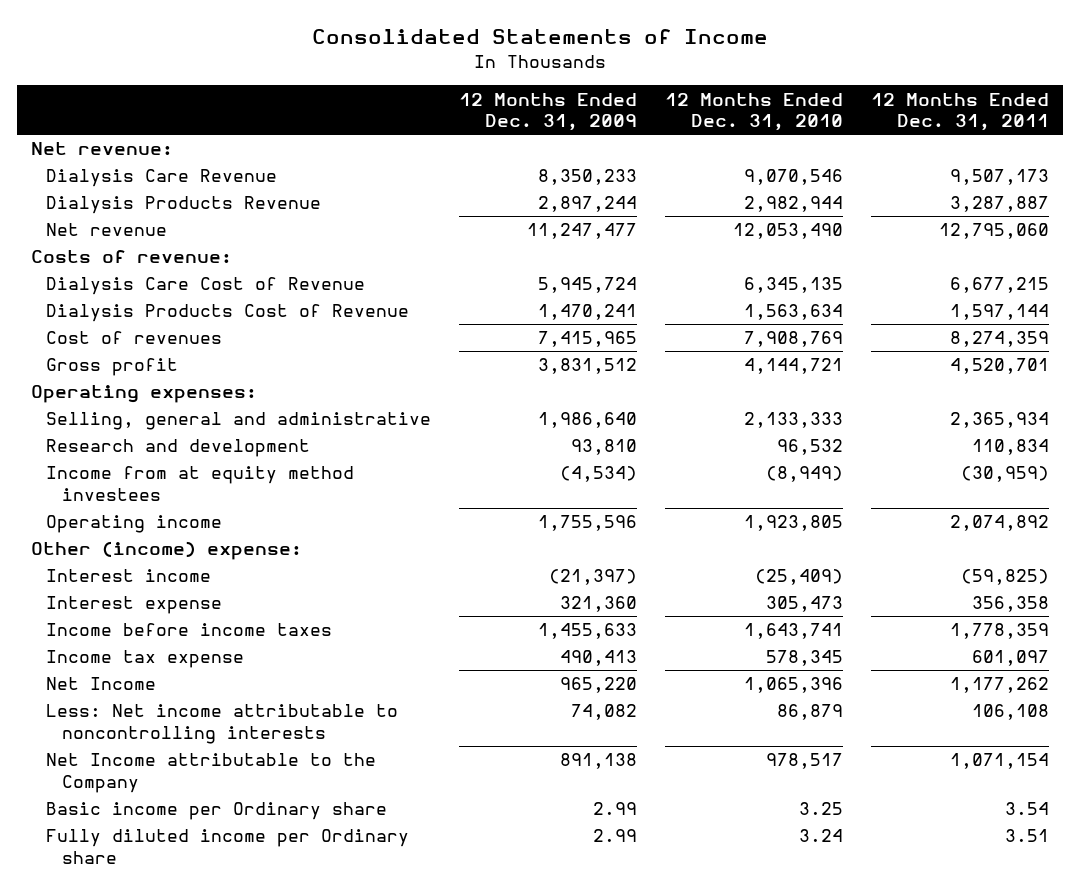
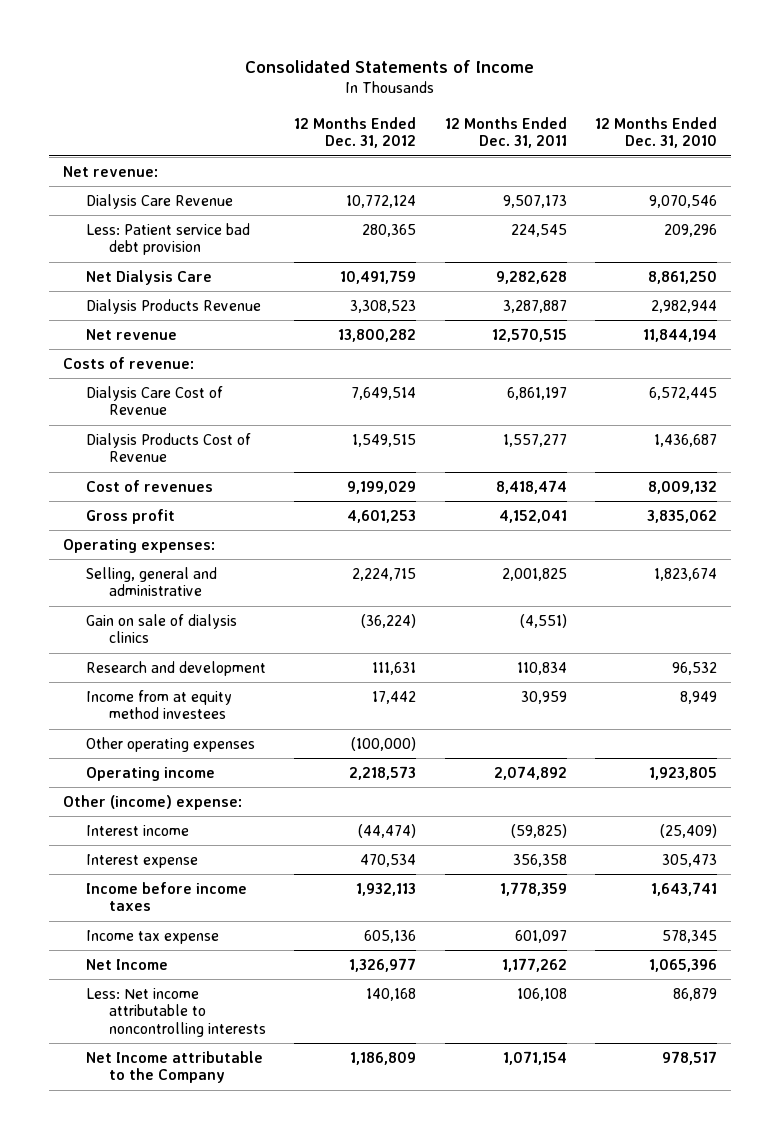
- | 12 Months Ended Dec. 31, 2009 | 12 Months Ended Dec. 31, 2010 | 12 Months Ended Dec. 31, 2011
+ | 12 Months Ended Dec. 31, 2012 | 12 Months Ended Dec. 31, 2011 | 12 Months Ended Dec. 31, 2010
+ Less: Patient service bad debt provision | 280,365 | 224,545 | 209,296
+ Net Dialysis Care | 10,491,759 | 9,282,628 | 8,861,250
- Net revenue | 11,247,477 | 12,053,490 | 12,795,060
+ Net revenue | 13,800,282 | 12,570,515 | 11,844,194
- Dialysis Care Cost of Revenue | 5,945,724 | 6,345,135 | 6,677,215
- Dialysis Products Cost of Revenue | 1,470,241 | 1,563,634 | 1,597,144
- Cost of revenues | 7,415,965 | 7,908,769 | 8,274,359
- Gross profit | 3,831,512 | 4,144,721 | 4,520,701
+ Dialysis Care Cost of Revenue | 7,649,514 | 6,861,197 | 6,572,445
+ Dialysis Products Cost of Revenue | 1,549,515 | 1,557,277 | 1,436,687
+ Cost of revenues | 9,199,029 | 8,418,474 | 8,009,132
+ Gross profit | 4,601,253 | 4,152,041 | 3,835,062
- Selling, general and administrative | 1,986,640 | 2,133,333 | 2,365,934
+ Selling, general and administrative | 2,224,715 | 2,001,825 | 1,823,674
+ Gain on sale of dialysis clinics | (36,224) | (4,551) |
- Income from at equity method investees | (4,534) | (8,949) | (30,959)
+ Income from at equity method investees | 17,442 | 30,959 | 8,949
+ Other operating expenses | (100,000) | |
- Basic income per Ordinary share | 2.99 | 3.25 | 3.54
- Fully diluted income per Ordinary share | 2.99 | 3.24 | 3.51

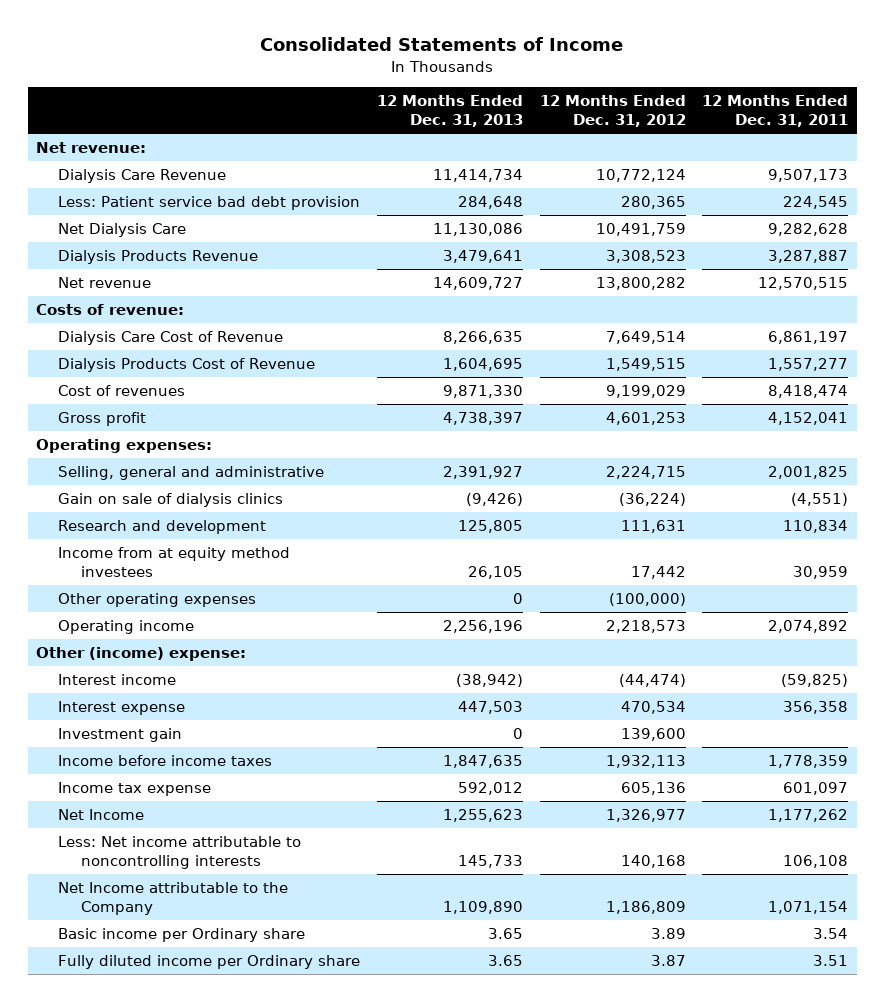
- | 12 Months Ended Dec. 31, 2012 | 12 Months Ended Dec. 31, 2011 | 12 Months Ended Dec. 31, 2010
+ | 12 Months Ended Dec. 31, 2013 | 12 Months Ended Dec. 31, 2012 | 12 Months Ended Dec. 31, 2011
+ Investment gain | 0 | 139,600 |
+ Basic income per Ordinary share | 3.65 | 3.89 | 3.54
+ Fully diluted income per Ordinary share | 3.65 | 3.87 | 3.51

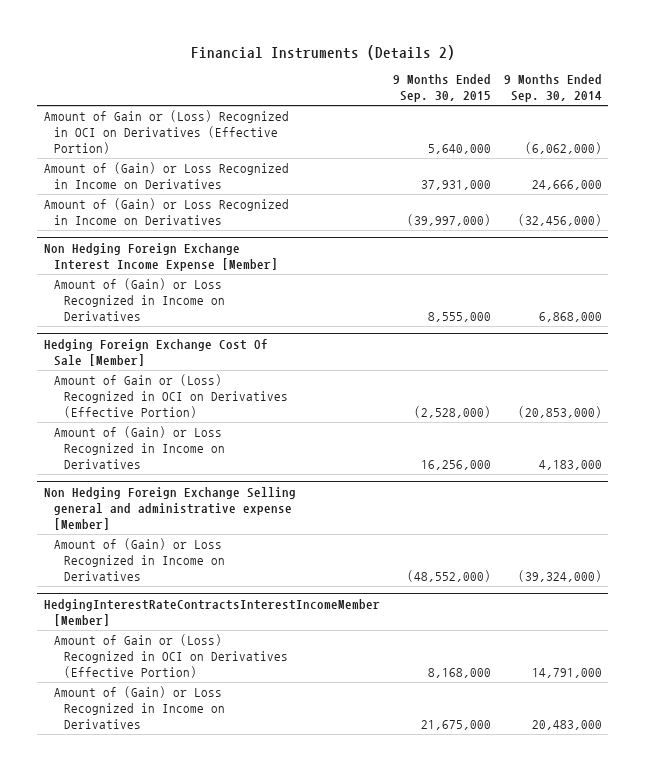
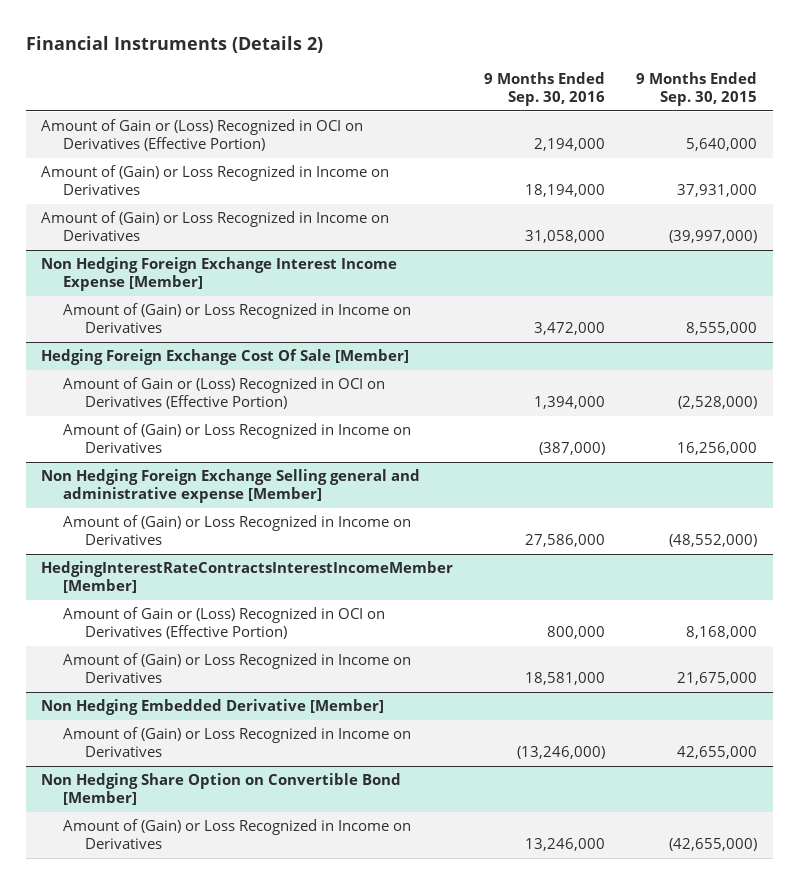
- | 9 Months Ended Sep. 30, 2015 | 9 Months Ended Sep. 30, 2014
+ | 9 Months Ended Sep. 30, 2016 | 9 Months Ended Sep. 30, 2015
+ Non Hedging Embedded Derivative [Member]
+ Amount of (Gain) or Loss Recognized in Income on Derivatives | (13,246,000) | 42,655,000
+ Non Hedging Share Option on Convertible Bond [Member]
+ Amount of (Gain) or Loss Recognized in Income on Derivatives | 13,246,000 | (42,655,000)

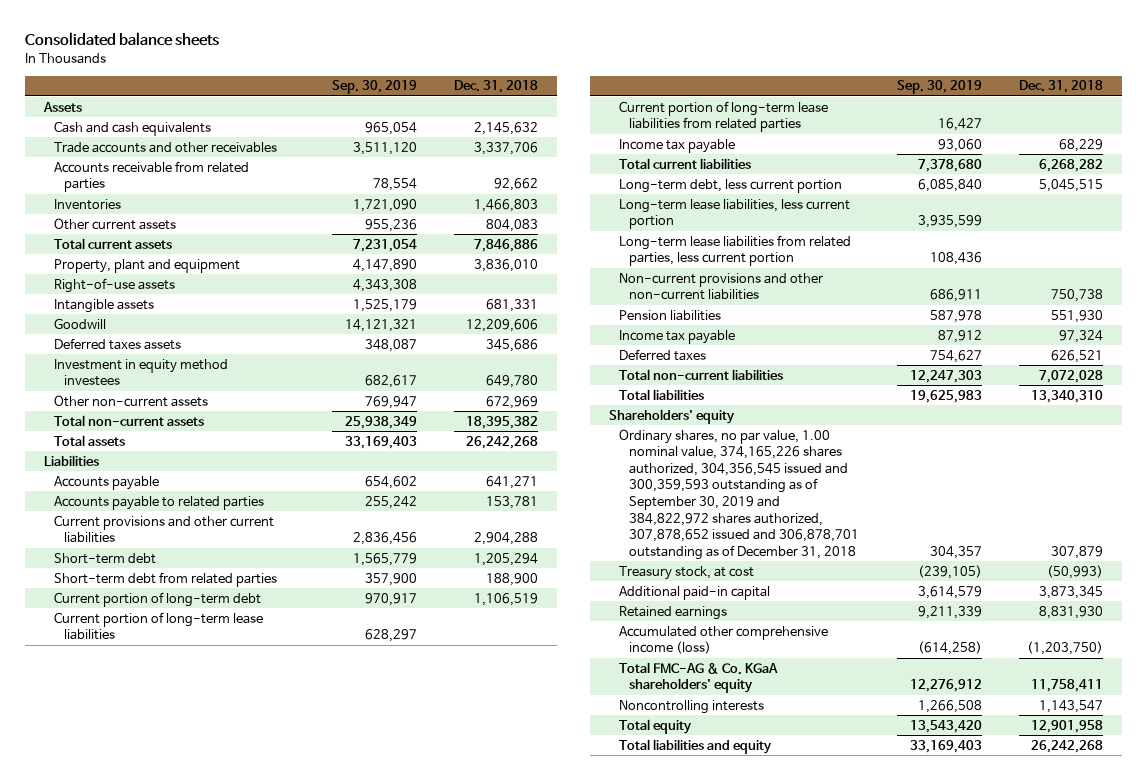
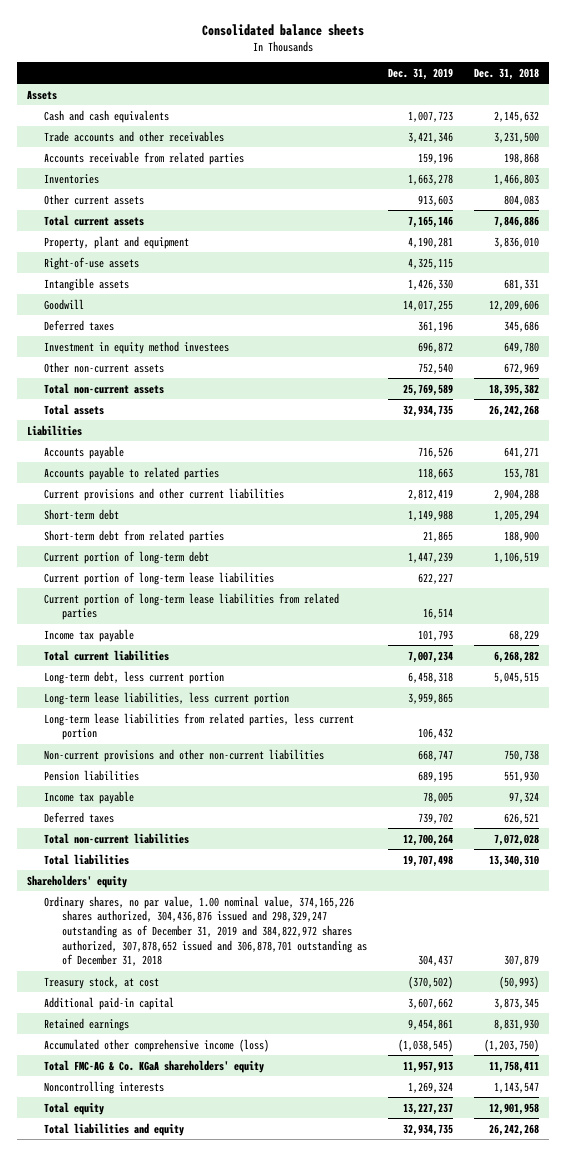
- | Sep. 30, 2019 | Dec. 31, 2018
+ | Dec. 31, 2019 | Dec. 31, 2018
- Trade accounts and other receivables | 3,511,120 | 3,337,706
- Accounts receivable from related parties | 78,554 | 92,662
+ Trade accounts and other receivables | 3,421,346 | 3,231,500
+ Accounts receivable from related parties | 159,196 | 198,868
- Deferred taxes assets | 348,087 | 345,686
+ Deferred taxes | 361,196 | 345,686
- Ordinary shares, no par value, 1.00 nominal value, 374,165,226 shares authorized, 304,356,545 issued and 300,359,593 outstanding as of September 30, 2019 and 384,822,972 shares authorized, 307,878,652 issued and 306,878,701 outstanding as of December 31, 2018 | 304,357 | 307,879
+ Ordinary shares, no par value, 1.00 nominal value, 374,165,226 shares authorized, 304,436,876 issued and 298,329,247 outstanding as of December 31, 2019 and 384,822,972 shares authorized, 307,878,652 issued and 306,878,701 outstanding as of December 31, 2018 | 304,437 | 307,879

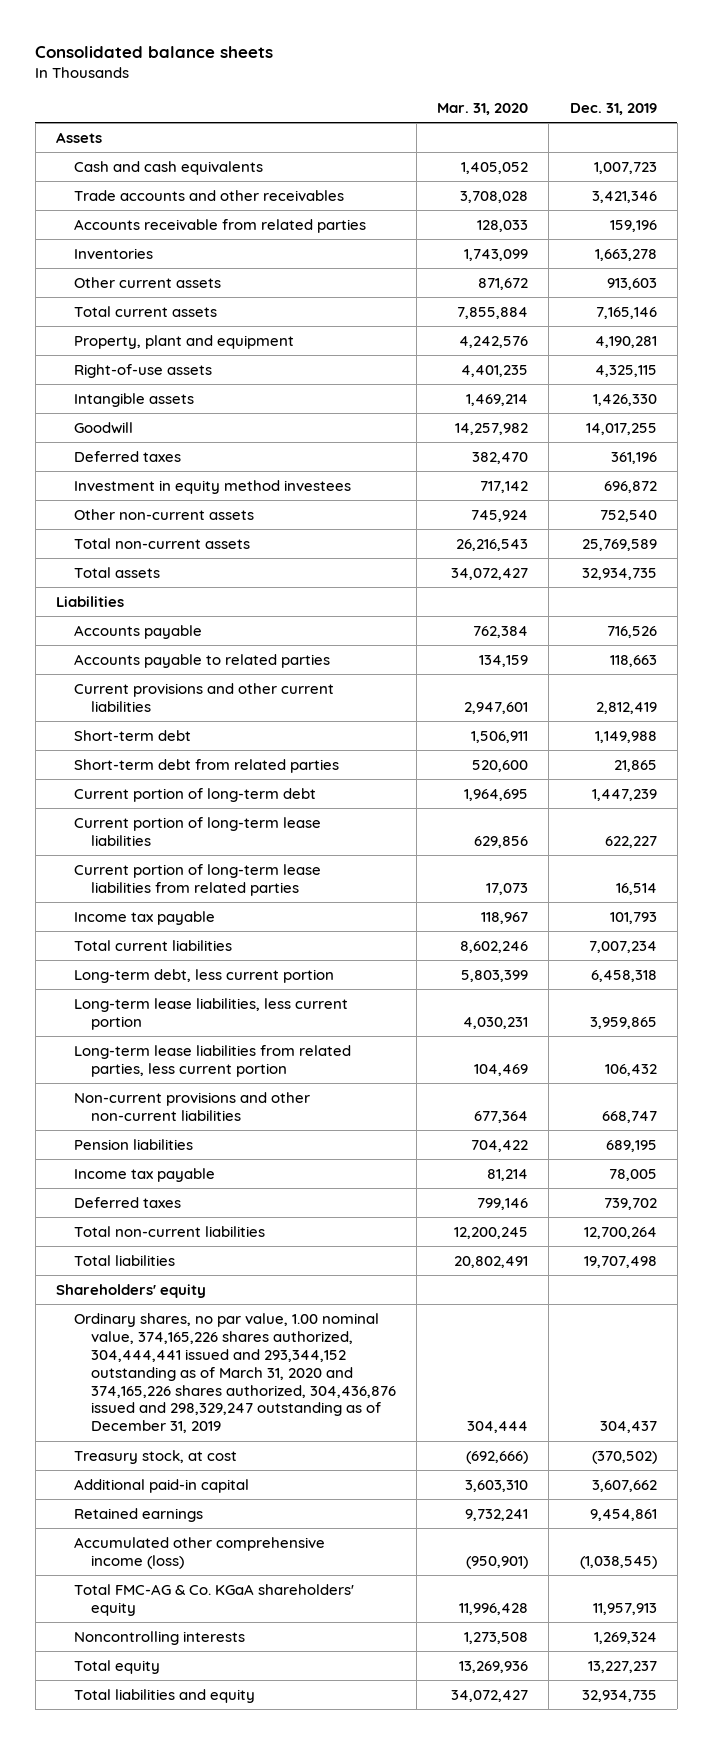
- | Dec. 31, 2019 | Dec. 31, 2018
+ | Mar. 31, 2020 | Dec. 31, 2019
- Ordinary shares, no par value, 1.00 nominal value, 374,165,226 shares authorized, 304,436,876 issued and 298,329,247 outstanding as of December 31, 2019 and 384,822,972 shares authorized, 307,878,652 issued and 306,878,701 outstanding as of December 31, 2018 | 304,437 | 307,879
+ Ordinary shares, no par value, 1.00 nominal value, 374,165,226 shares authorized, 304,444,441 issued and 293,344,152 outstanding as of March 31, 2020 and 374,165,226 shares authorized, 304,436,876 issued and 298,329,247 outstanding as of December 31, 2019 | 304,444 | 304,437

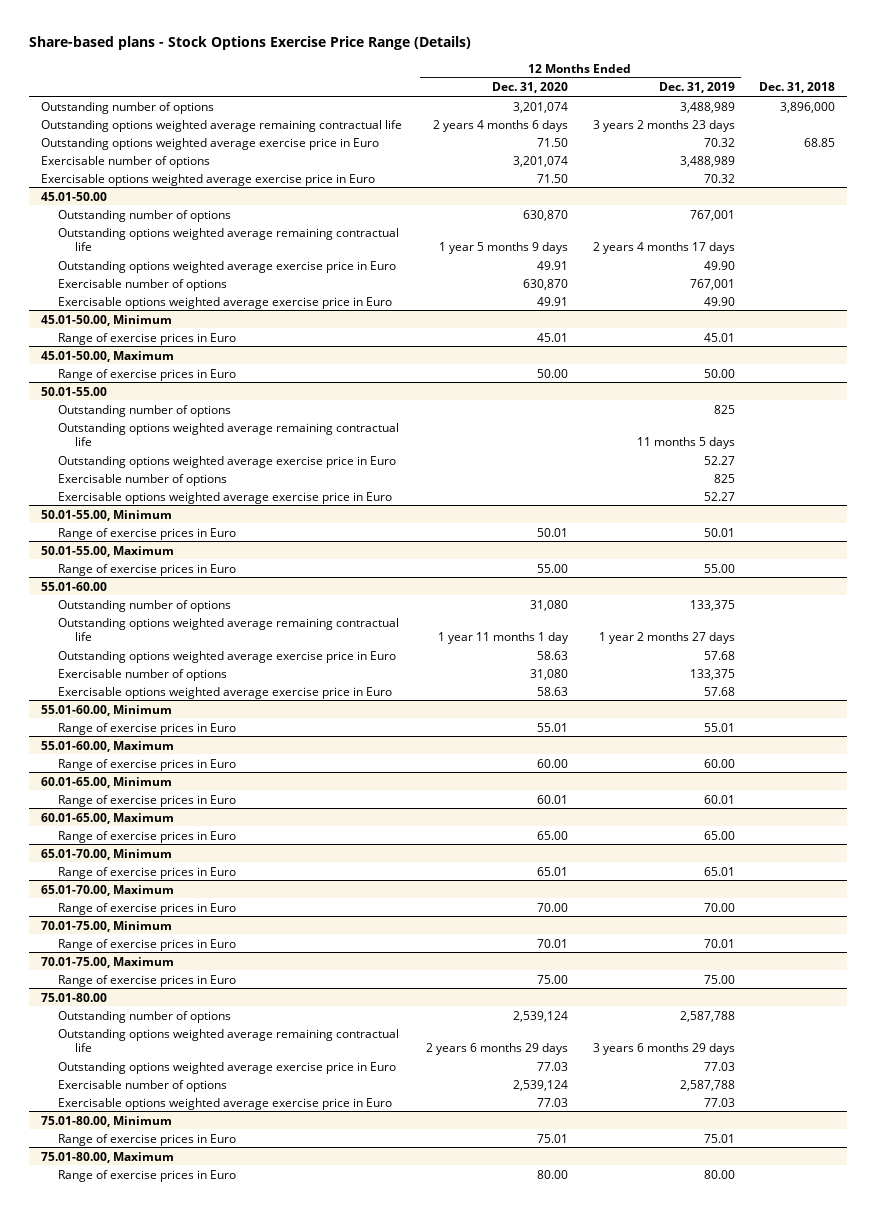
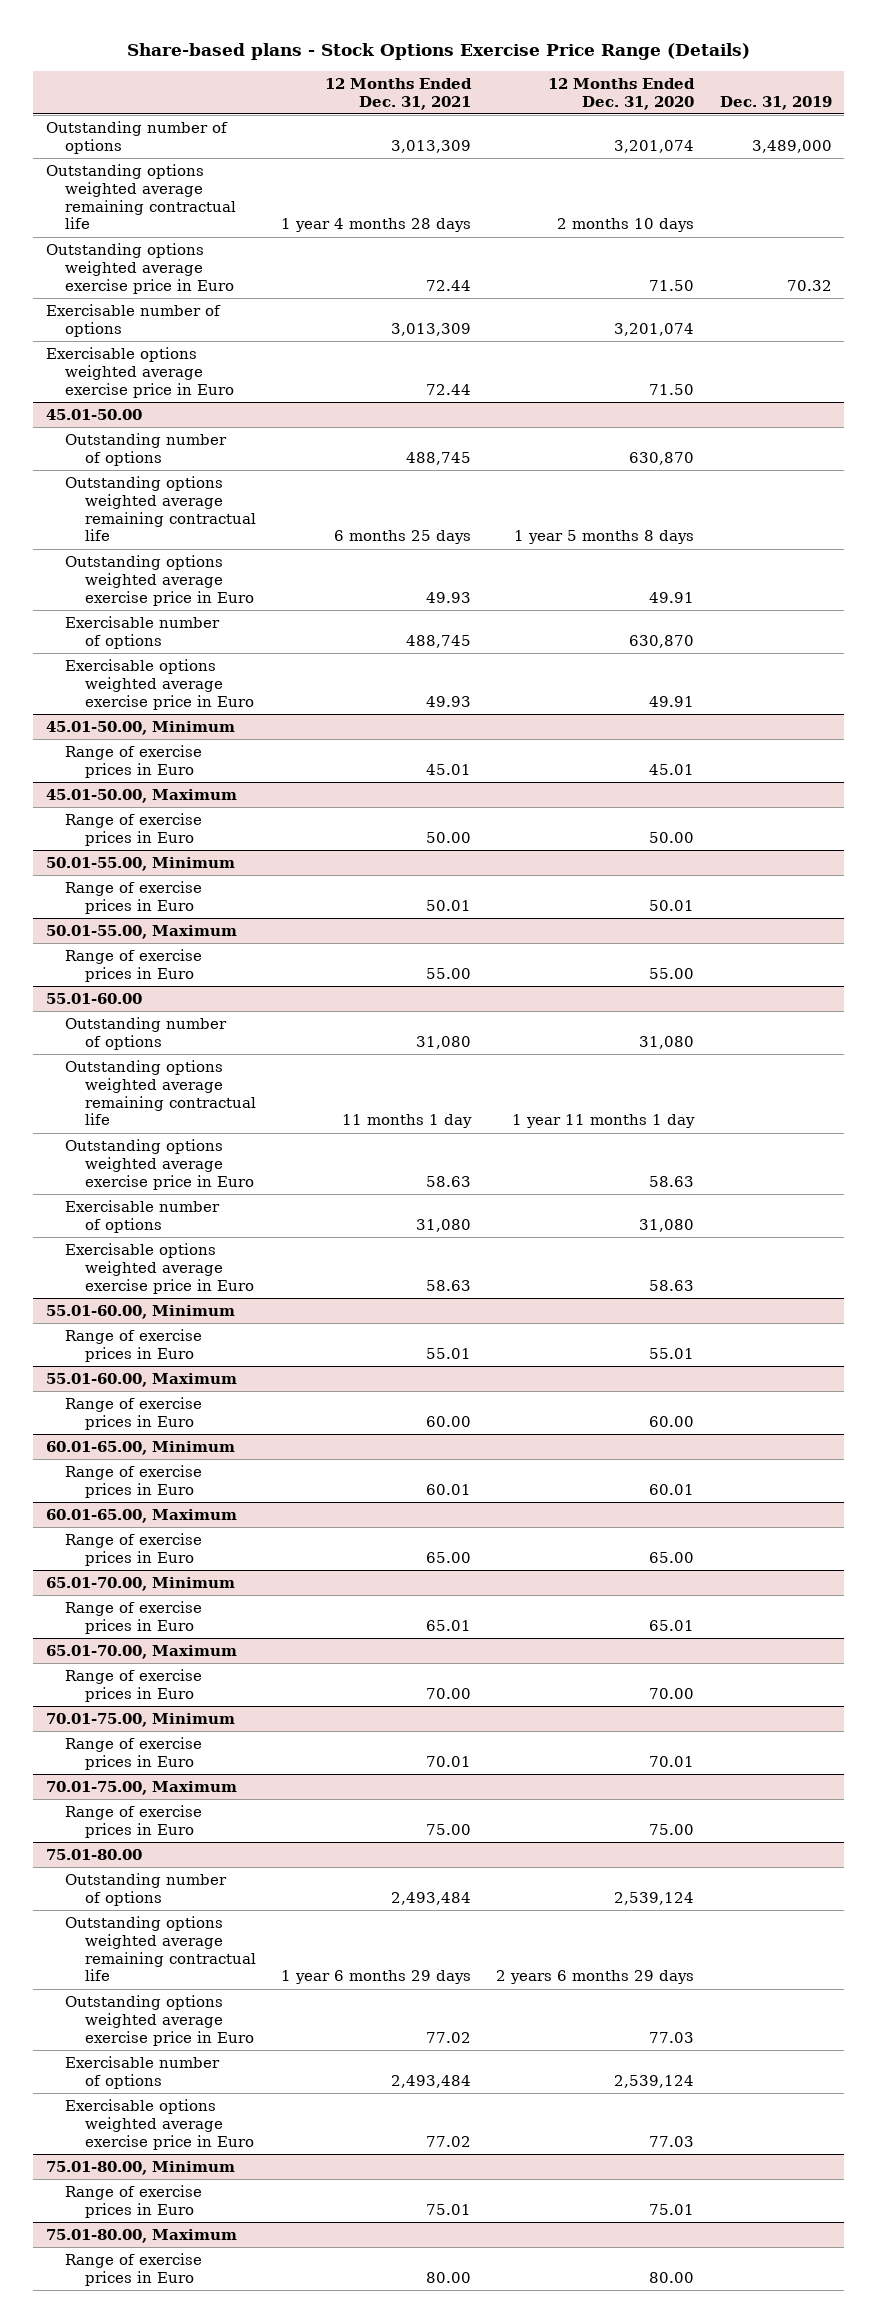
- | 12 Months Ended Dec. 31, 2020 | 12 Months Ended Dec. 31, 2019 | Dec. 31, 2018
+ | 12 Months Ended Dec. 31, 2021 | 12 Months Ended Dec. 31, 2020 | Dec. 31, 2019
- Outstanding options weighted average remaining contractual life | 2 years 4 months 6 days | 3 years 2 months 23 days |
+ Outstanding options weighted average remaining contractual life | 1 year 4 months 28 days | 2 months 10 days |
@ 45.01-50.00
- Outstanding options weighted average remaining contractual life | 1 year 5 months 9 days | 2 years 4 months 17 days |
+ Outstanding options weighted average remaining contractual life | 6 months 25 days | 1 year 5 months 8 days |
- 50.01-55.00
- Outstanding number of options | | 825 |
- Outstanding options weighted average remaining contractual life | | 11 months 5 days |
- Outstanding options weighted average exercise price in Euro | | 52.27 |
- Exercisable number of options | | 825 |
- Exercisable options weighted average exercise price in Euro | | 52.27 |

